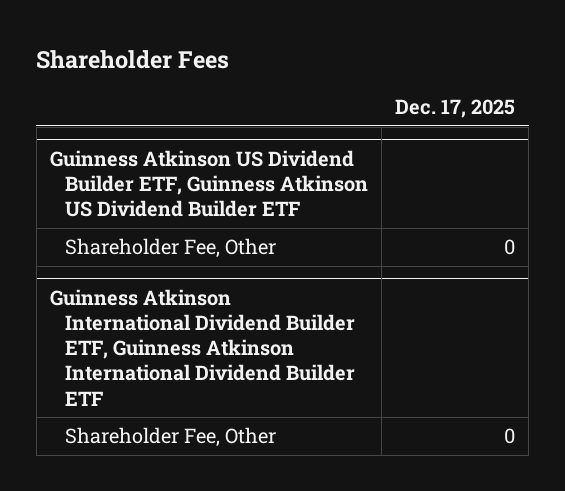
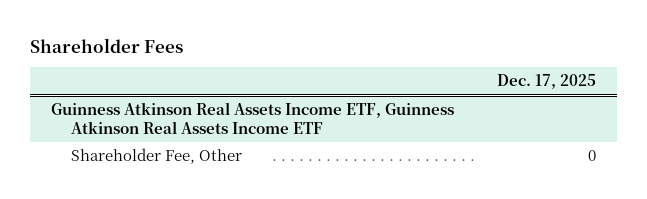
- Guinness Atkinson US Dividend Builder ETF, Guinness Atkinson US Dividend Builder ETF
- Shareholder Fee, Other | 0
- Guinness Atkinson International Dividend Builder ETF, Guinness Atkinson International Dividend Builder ETF
+ Guinness Atkinson Real Assets Income ETF, Guinness Atkinson Real Assets Income ETF

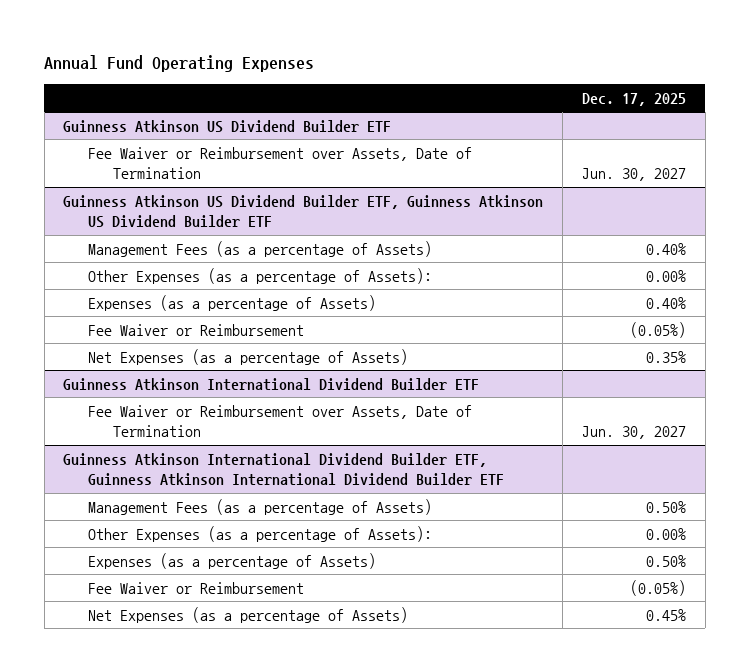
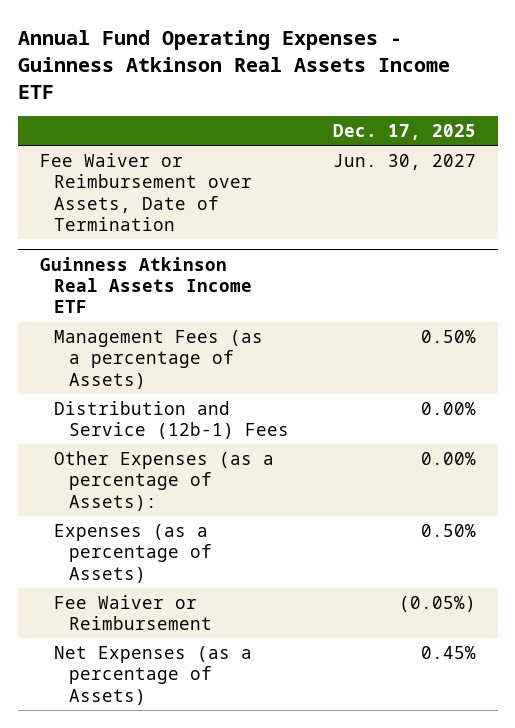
- Annual Fund Operating Expenses
+ Annual Fund Operating Expenses - Guinness Atkinson Real Assets Income ETF
- Guinness Atkinson US Dividend Builder ETF
- Guinness Atkinson US Dividend Builder ETF, Guinness Atkinson US Dividend Builder ETF
- Management Fees (as a percentage of Assets) | 0.40%
- Other Expenses (as a percentage of Assets): | 0.00%
- Expenses (as a percentage of Assets) | 0.40%
- Fee Waiver or Reimbursement | (0.05%)
- Net Expenses (as a percentage of Assets) | 0.35%
- Guinness Atkinson International Dividend Builder ETF
- Fee Waiver or Reimbursement over Assets, Date of Termination | Jun. 30, 2027
- Guinness Atkinson International Dividend Builder ETF, Guinness Atkinson International Dividend Builder ETF
+ Guinness Atkinson Real Assets Income ETF
+ Distribution and Service (12b-1) Fees | 0.00%

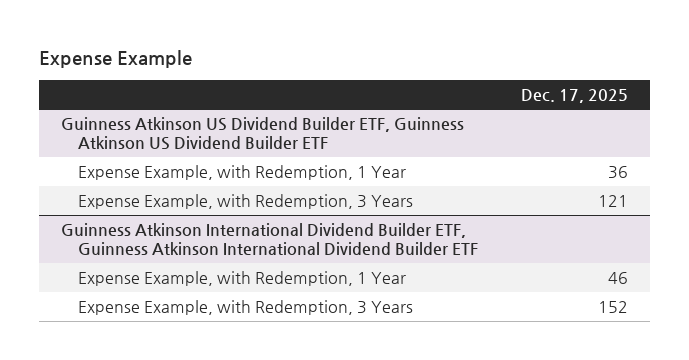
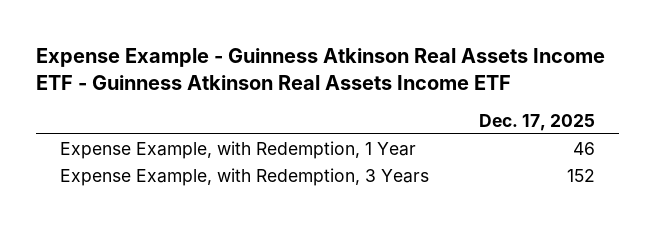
- Expense Example
+ Expense Example - Guinness Atkinson Real Assets Income ETF - Guinness Atkinson Real Assets Income ETF
- Guinness Atkinson US Dividend Builder ETF, Guinness Atkinson US Dividend Builder ETF
- Expense Example, with Redemption, 1 Year | 36
- Expense Example, with Redemption, 3 Years | 121
- Guinness Atkinson International Dividend Builder ETF, Guinness Atkinson International Dividend Builder ETF

